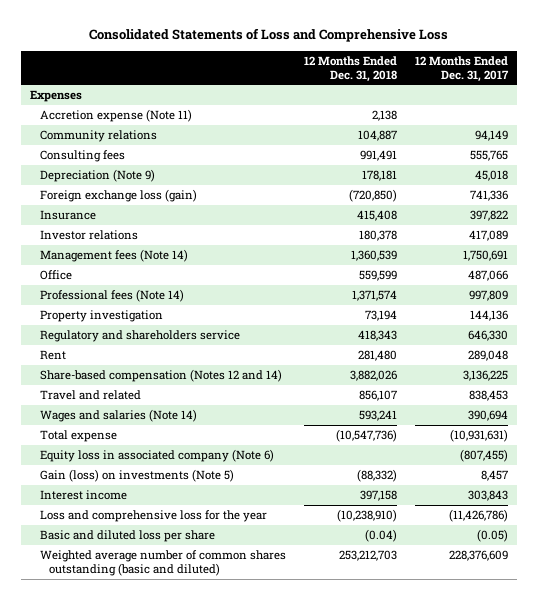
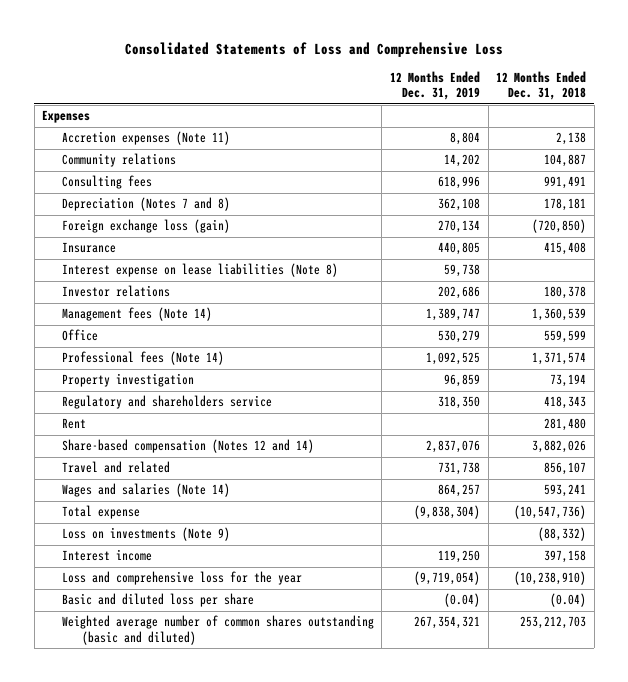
- | 12 Months Ended Dec. 31, 2018 | 12 Months Ended Dec. 31, 2017
+ | 12 Months Ended Dec. 31, 2019 | 12 Months Ended Dec. 31, 2018
- Accretion expense (Note 11) | 2,138 |
+ Accretion expenses (Note 11) | 8,804 | 2,138
- Depreciation (Note 9) | 178,181 | 45,018
+ Depreciation (Notes 7 and 8) | 362,108 | 178,181
+ Interest expense on lease liabilities (Note 8) | 59,738 |
- Equity loss in associated company (Note 6) | | (807,455)
- Gain (loss) on investments (Note 5) | (88,332) | 8,457
+ Loss on investments (Note 9) | | (88,332)

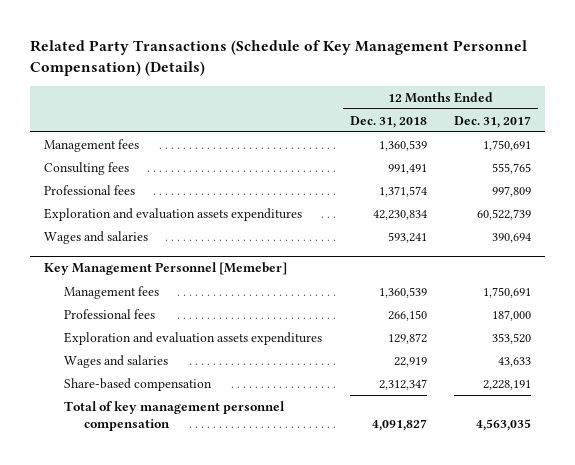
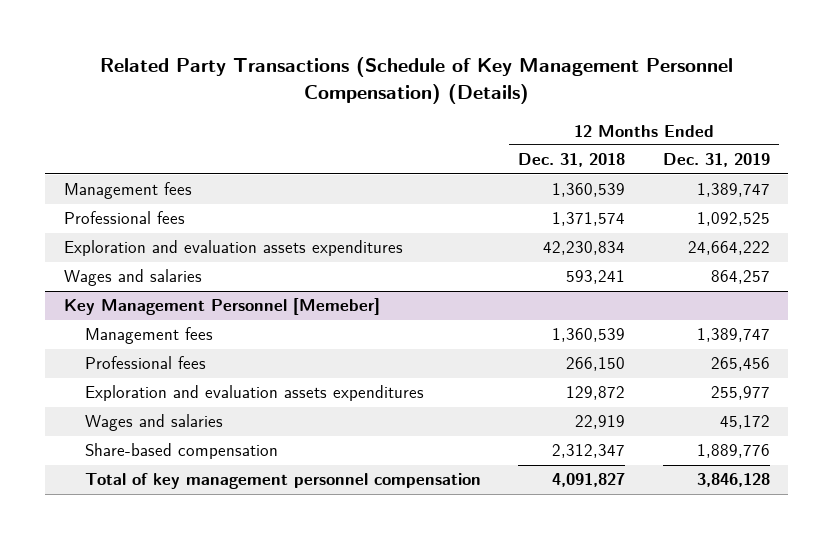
- | 12 Months Ended Dec. 31, 2018 | 12 Months Ended Dec. 31, 2017
+ | 12 Months Ended Dec. 31, 2018 | 12 Months Ended Dec. 31, 2019
- Consulting fees | 991,491 | 555,765

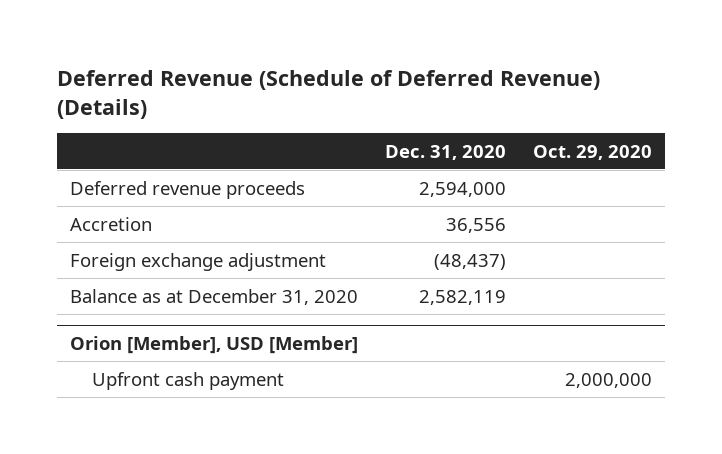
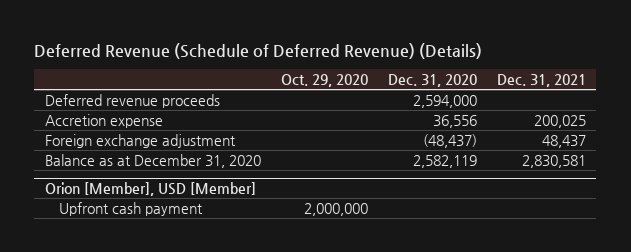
- | Dec. 31, 2020 | Oct. 29, 2020
+ | Oct. 29, 2020 | Dec. 31, 2020 | Dec. 31, 2021
- Accretion | 36,556 |
+ Accretion expense | | 36,556 | 200,025

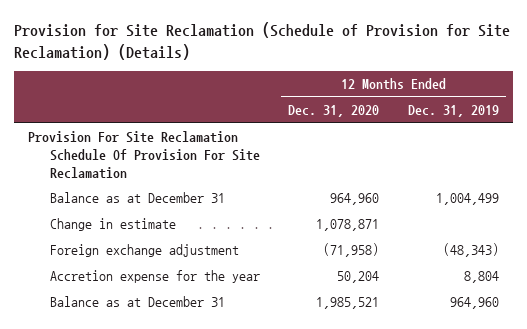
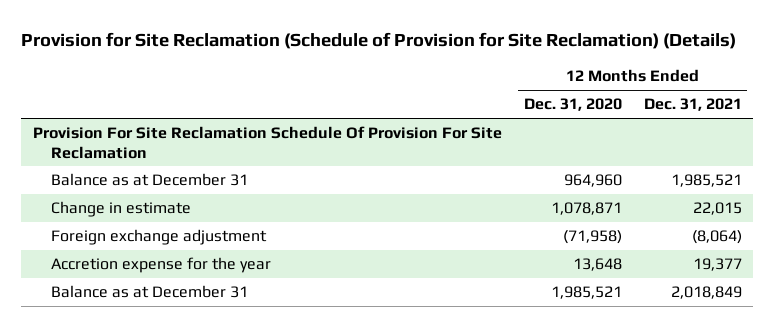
- | 12 Months Ended Dec. 31, 2020 | 12 Months Ended Dec. 31, 2019
+ | 12 Months Ended Dec. 31, 2020 | 12 Months Ended Dec. 31, 2021
- Accretion expense for the year | 50,204 | 8,804
+ Accretion expense for the year | 13,648 | 19,377

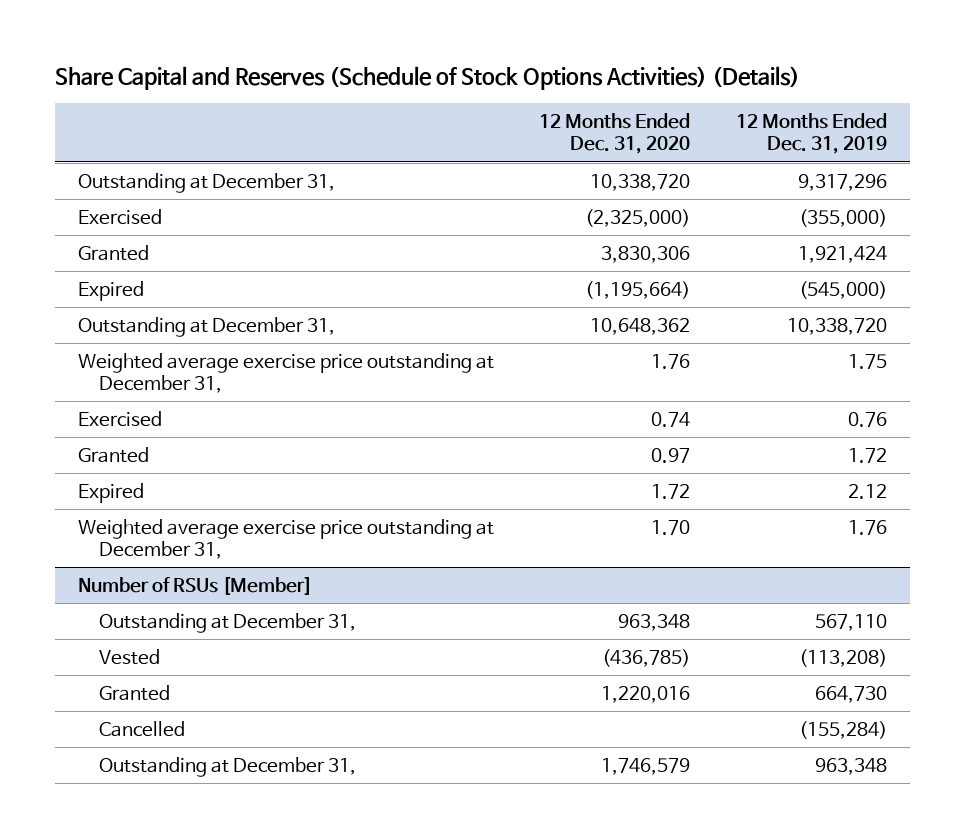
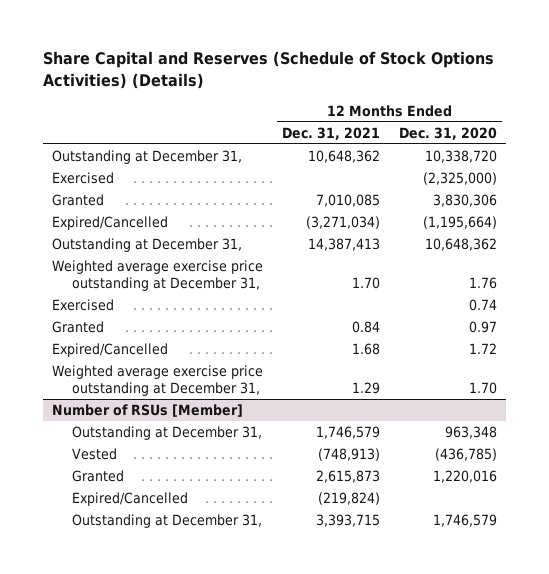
- | 12 Months Ended Dec. 31, 2020 | 12 Months Ended Dec. 31, 2019
+ | 12 Months Ended Dec. 31, 2021 | 12 Months Ended Dec. 31, 2020
- Expired | (1,195,664) | (545,000)
+ Expired/Cancelled | (3,271,034) | (1,195,664)
- Expired | 1.72 | 2.12
+ Expired/Cancelled | 1.68 | 1.72
@ Number of RSUs [Member]
- Cancelled | | (155,284)
+ Expired/Cancelled | (219,824) |

